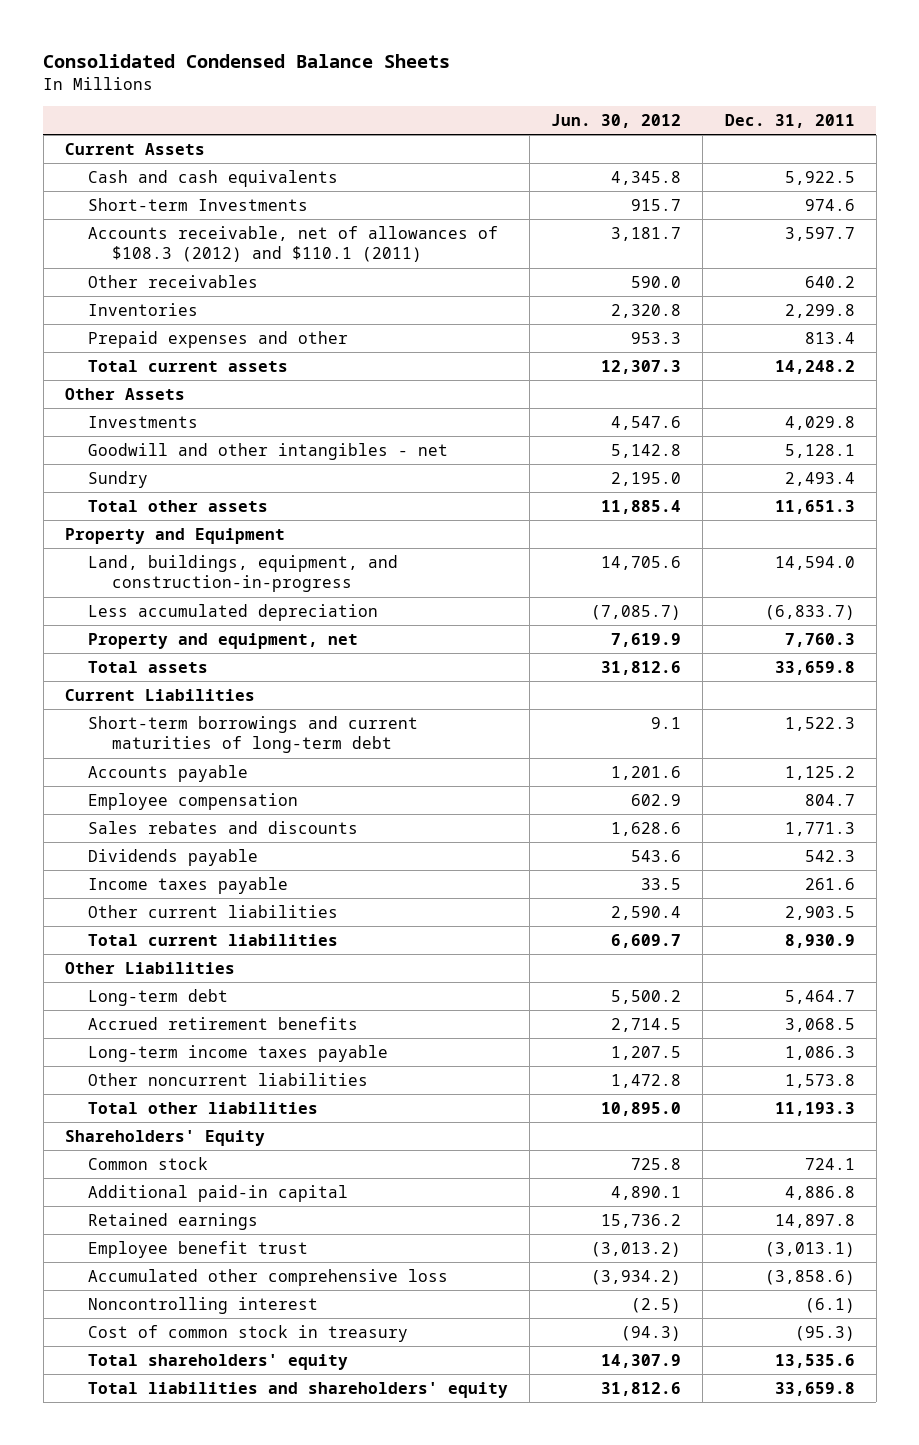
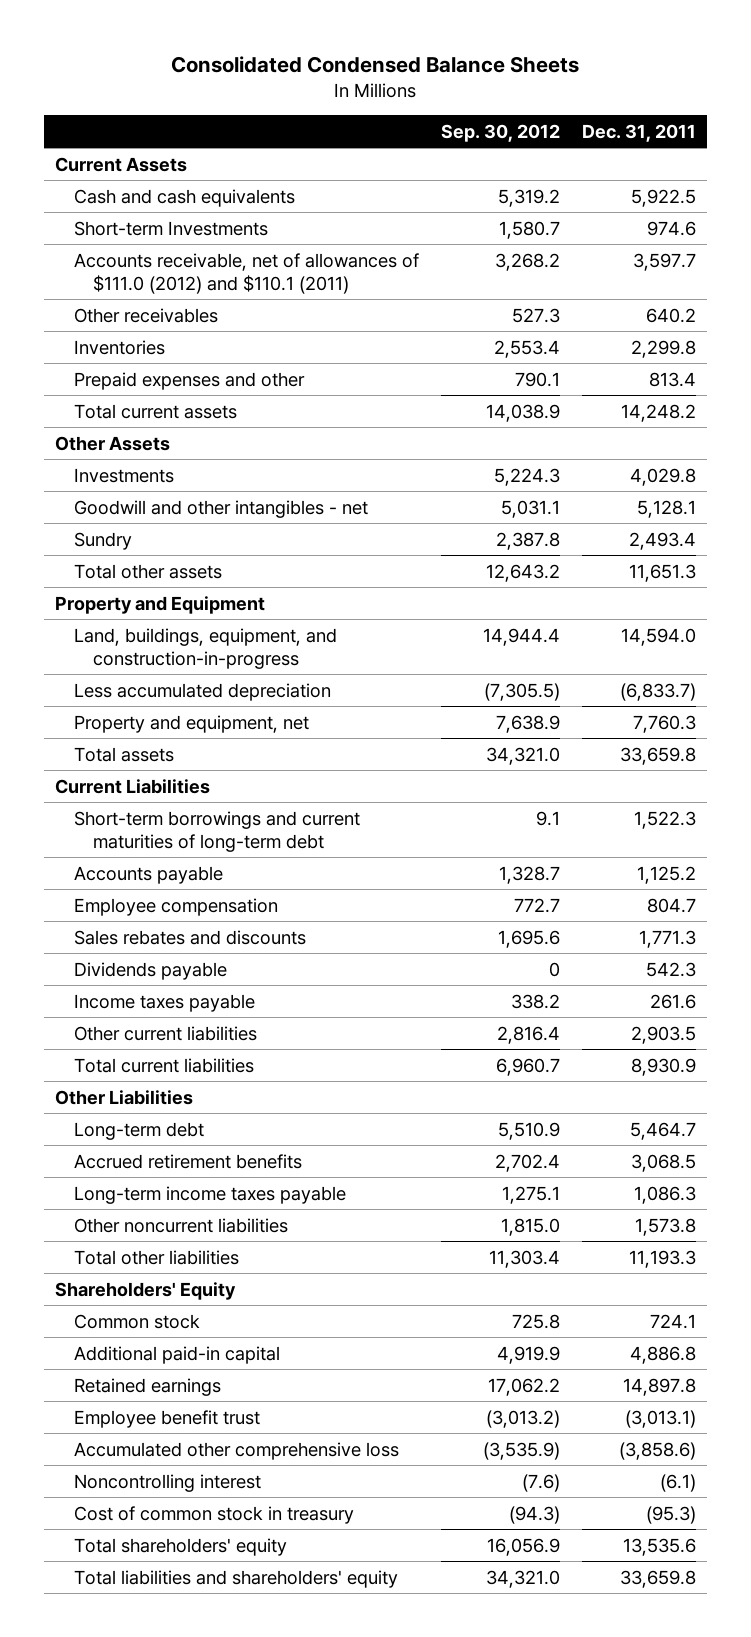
- | Jun. 30, 2012 | Dec. 31, 2011
+ | Sep. 30, 2012 | Dec. 31, 2011
- Accounts receivable, net of allowances of $108.3 (2012) and $110.1 (2011) | 3,181.7 | 3,597.7
+ Accounts receivable, net of allowances of $111.0 (2012) and $110.1 (2011) | 3,268.2 | 3,597.7

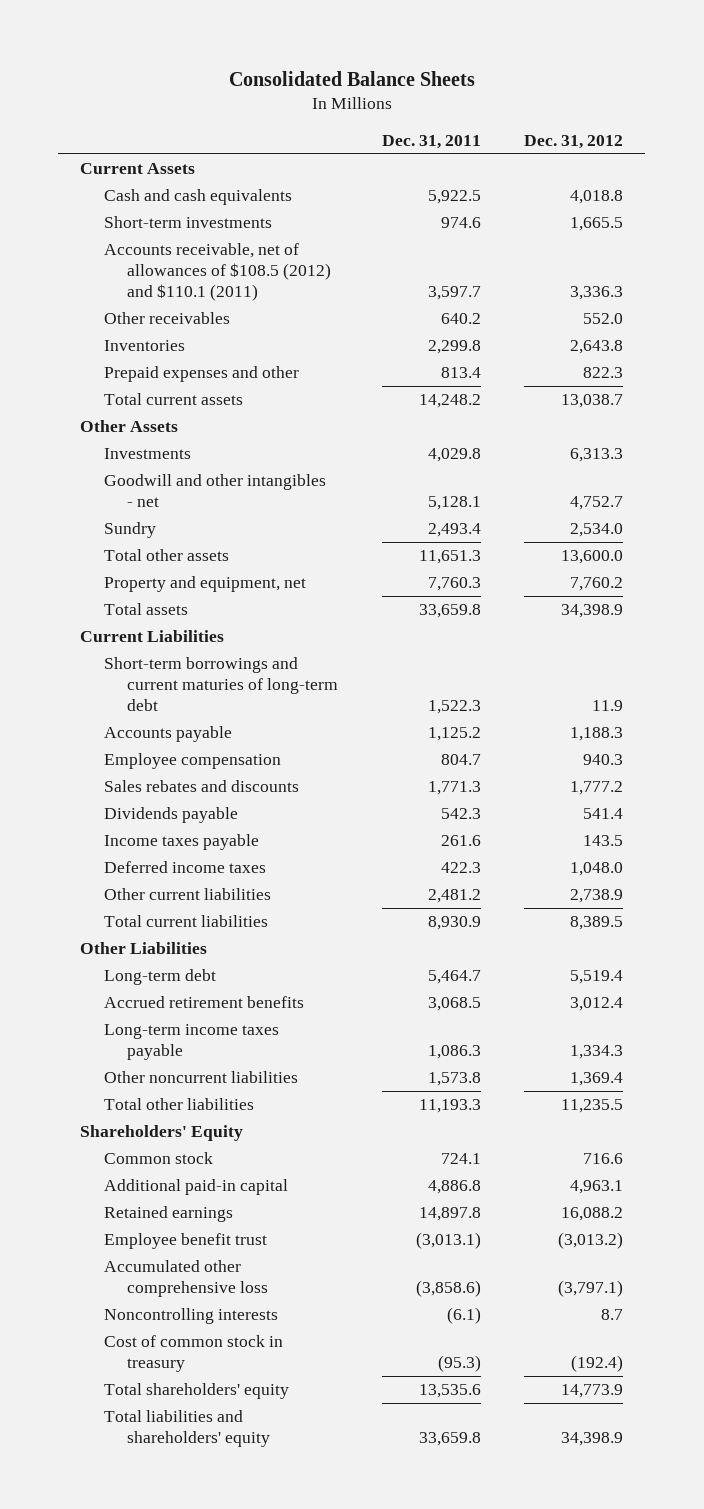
- Consolidated Condensed Balance Sheets
+ Consolidated Balance Sheets
- | Sep. 30, 2012 | Dec. 31, 2011
+ | Dec. 31, 2011 | Dec. 31, 2012
- Short-term Investments | 1,580.7 | 974.6
- Accounts receivable, net of allowances of $111.0 (2012) and $110.1 (2011) | 3,268.2 | 3,597.7
+ Short-term investments | 974.6 | 1,665.5
+ Accounts receivable, net of allowances of $108.5 (2012) and $110.1 (2011) | 3,597.7 | 3,336.3
- Property and Equipment
- Land, buildings, equipment, and construction-in-progress | 14,944.4 | 14,594.0
- Less accumulated depreciation | (7,305.5) | (6,833.7)
- Short-term borrowings and current maturities of long-term debt | 9.1 | 1,522.3
+ Short-term borrowings and current maturies of long-term debt | 1,522.3 | 11.9
- Other current liabilities | 2,816.4 | 2,903.5
+ Deferred income taxes | 422.3 | 1,048.0
+ Other current liabilities | 2,481.2 | 2,738.9
- Noncontrolling interest | (7.6) | (6.1)
+ Noncontrolling interests | (6.1) | 8.7

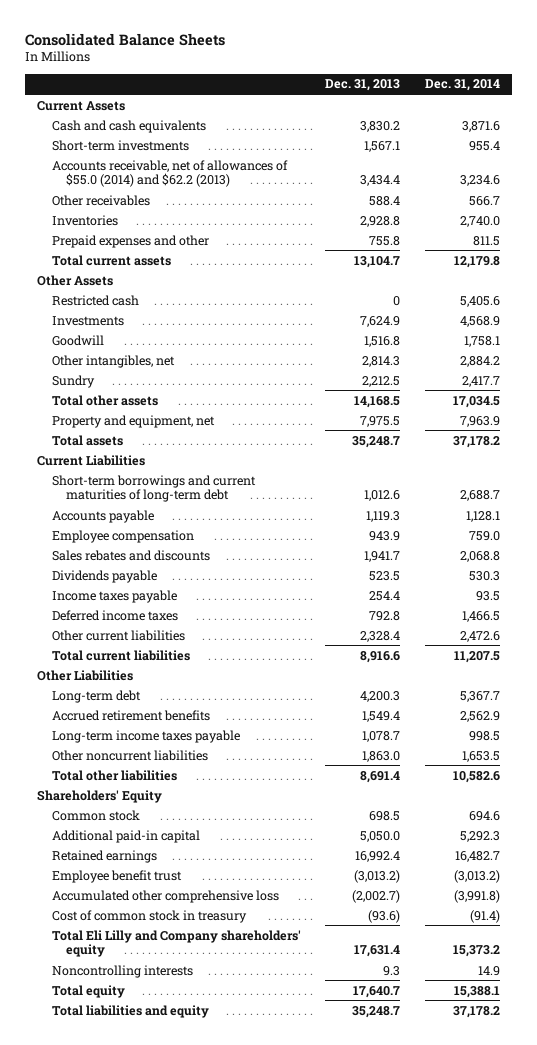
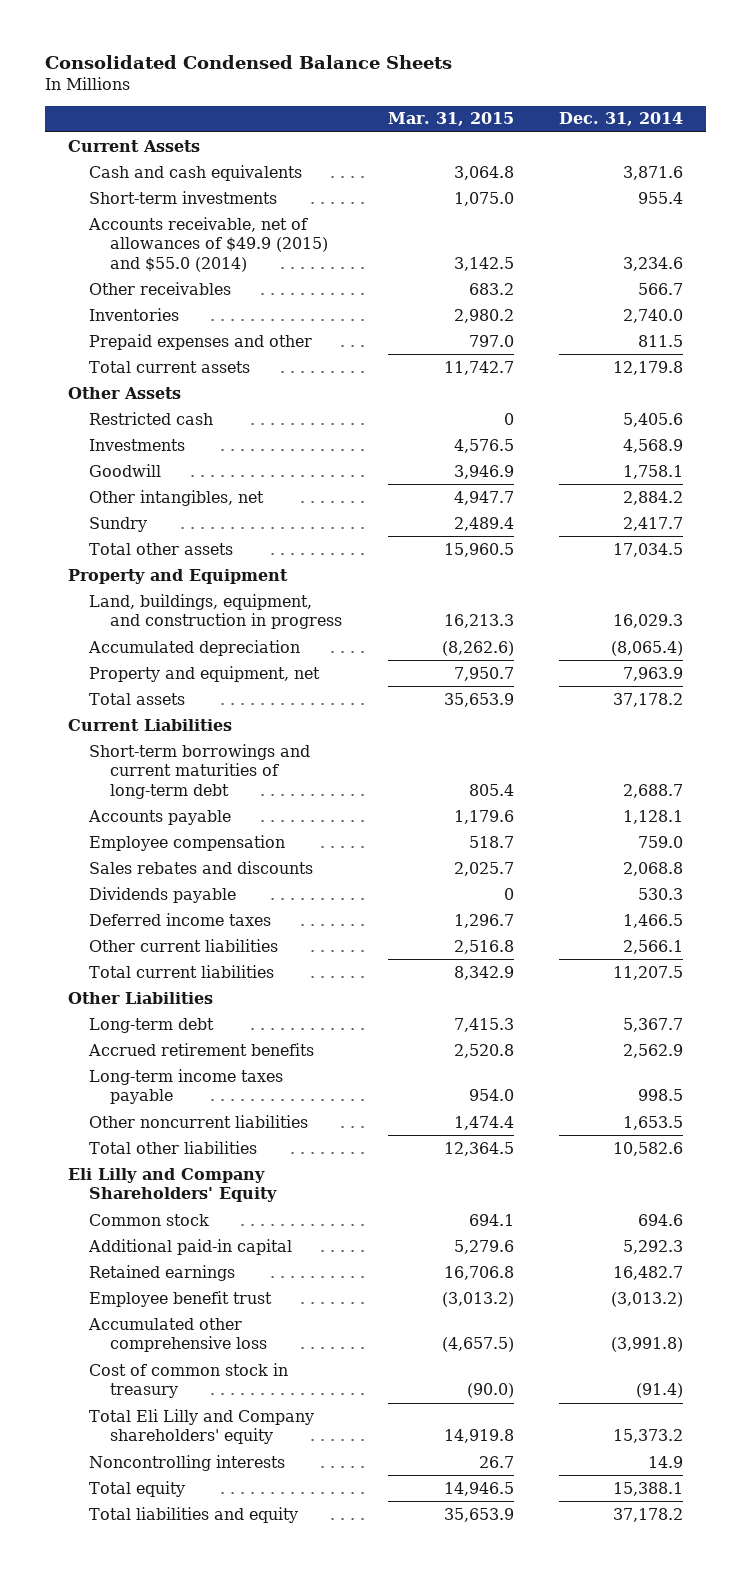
- Consolidated Balance Sheets
+ Consolidated Condensed Balance Sheets
- | Dec. 31, 2013 | Dec. 31, 2014
+ | Mar. 31, 2015 | Dec. 31, 2014
- Accounts receivable, net of allowances of $55.0 (2014) and $62.2 (2013) | 3,434.4 | 3,234.6
+ Accounts receivable, net of allowances of $49.9 (2015) and $55.0 (2014) | 3,142.5 | 3,234.6
+ Property and Equipment
+ Land, buildings, equipment, and construction in progress | 16,213.3 | 16,029.3
+ Accumulated depreciation | (8,262.6) | (8,065.4)
- Income taxes payable | 254.4 | 93.5
- Other current liabilities | 2,328.4 | 2,472.6
+ Other current liabilities | 2,516.8 | 2,566.1
- Shareholders' Equity
+ Eli Lilly and Company Shareholders' Equity

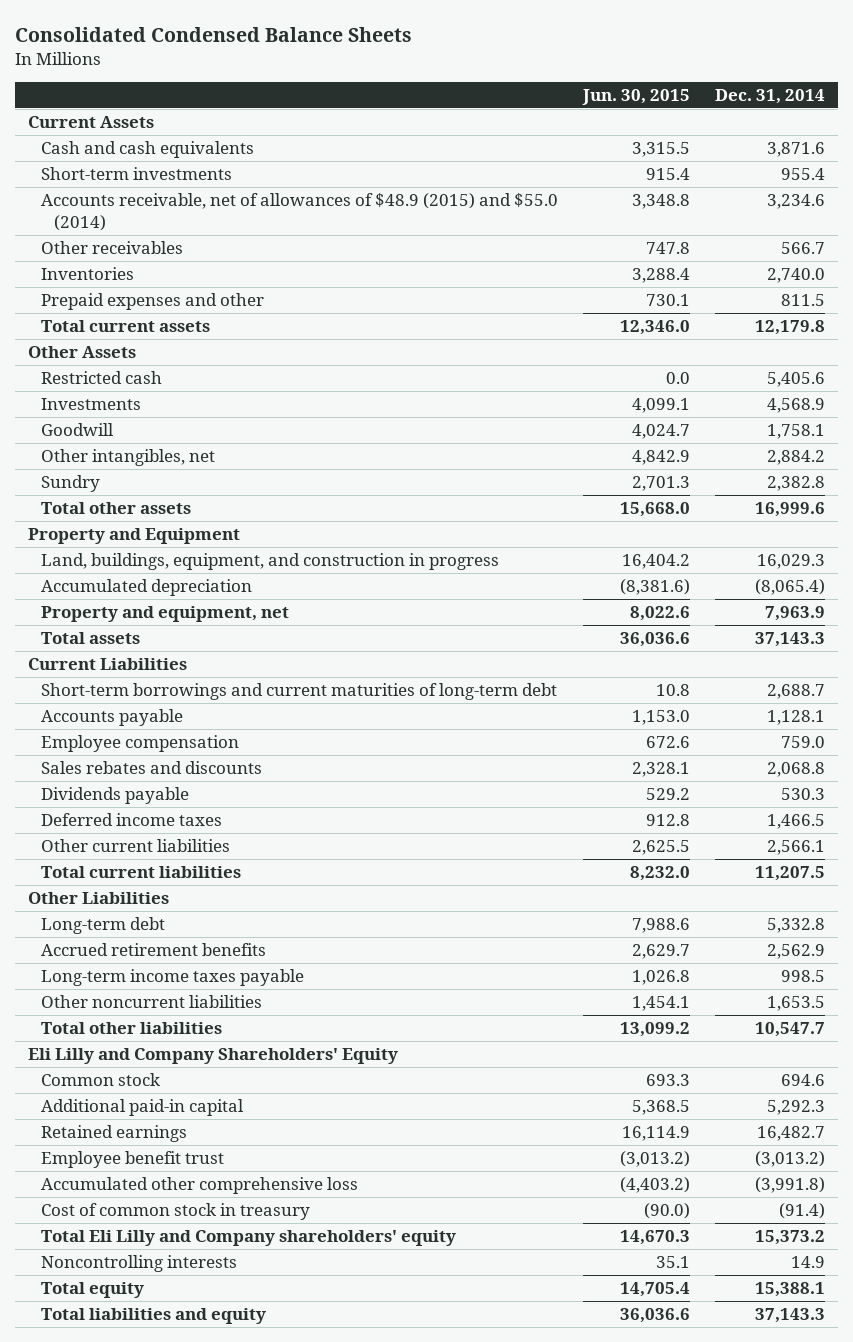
- | Mar. 31, 2015 | Dec. 31, 2014
+ | Jun. 30, 2015 | Dec. 31, 2014
- Accounts receivable, net of allowances of $49.9 (2015) and $55.0 (2014) | 3,142.5 | 3,234.6
+ Accounts receivable, net of allowances of $48.9 (2015) and $55.0 (2014) | 3,348.8 | 3,234.6
- Sundry | 2,489.4 | 2,417.7
- Total other assets | 15,960.5 | 17,034.5
+ Sundry | 2,701.3 | 2,382.8
+ Total other assets | 15,668.0 | 16,999.6
- Total assets | 35,653.9 | 37,178.2
+ Total assets | 36,036.6 | 37,143.3
- Long-term debt | 7,415.3 | 5,367.7
+ Long-term debt | 7,988.6 | 5,332.8
- Total other liabilities | 12,364.5 | 10,582.6
+ Total other liabilities | 13,099.2 | 10,547.7
- Total liabilities and equity | 35,653.9 | 37,178.2
+ Total liabilities and equity | 36,036.6 | 37,143.3

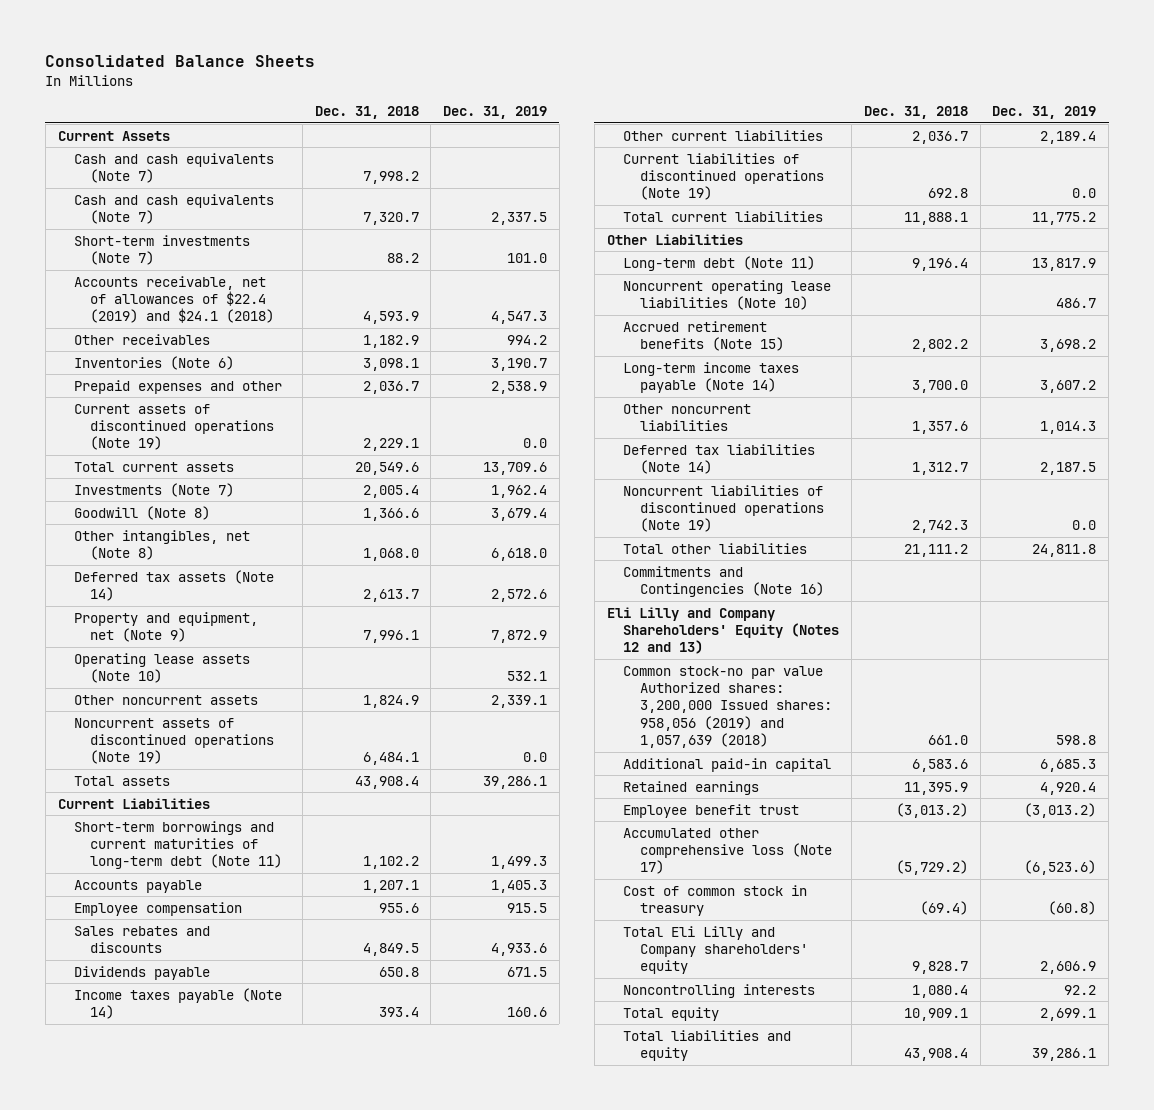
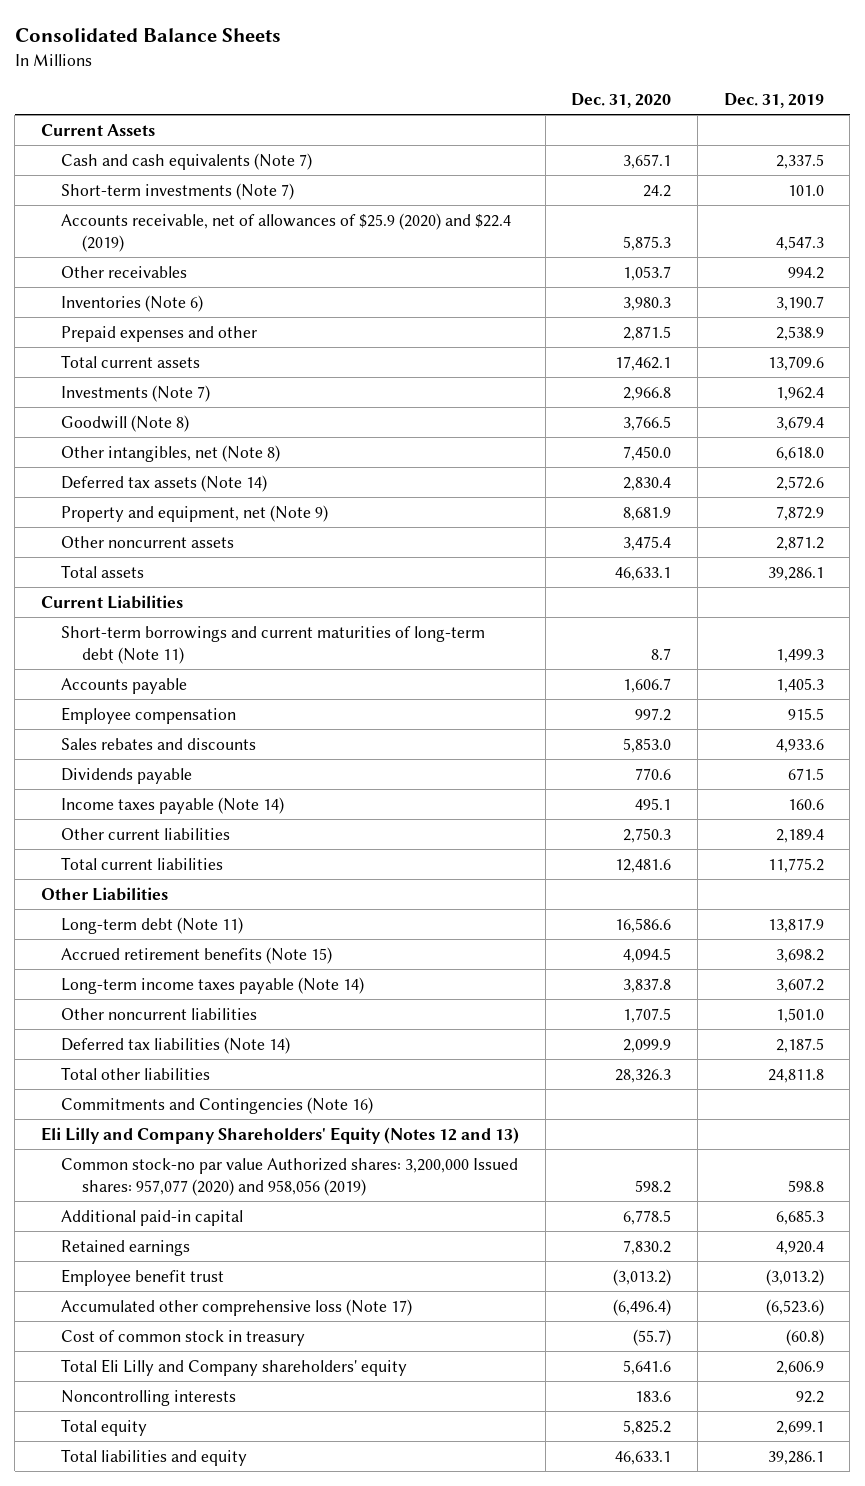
- | Dec. 31, 2018 | Dec. 31, 2019
+ | Dec. 31, 2020 | Dec. 31, 2019
- Cash and cash equivalents (Note 7) | 7,998.2 |
- Accounts receivable, net of allowances of $22.4 (2019) and $24.1 (2018) | 4,593.9 | 4,547.3
+ Accounts receivable, net of allowances of $25.9 (2020) and $22.4 (2019) | 5,875.3 | 4,547.3
- Current assets of discontinued operations (Note 19) | 2,229.1 | 0.0
- Operating lease assets (Note 10) | | 532.1
- Other noncurrent assets | 1,824.9 | 2,339.1
- Noncurrent assets of discontinued operations (Note 19) | 6,484.1 | 0.0
+ Other noncurrent assets | 3,475.4 | 2,871.2
- Current liabilities of discontinued operations (Note 19) | 692.8 | 0.0
- Noncurrent operating lease liabilities (Note 10) | | 486.7
- Other noncurrent liabilities | 1,357.6 | 1,014.3
+ Other noncurrent liabilities | 1,707.5 | 1,501.0
- Noncurrent liabilities of discontinued operations (Note 19) | 2,742.3 | 0.0
- Common stock-no par value Authorized shares: 3,200,000 Issued shares: 958,056 (2019) and 1,057,639 (2018) | 661.0 | 598.8
+ Common stock-no par value Authorized shares: 3,200,000 Issued shares: 957,077 (2020) and 958,056 (2019) | 598.2 | 598.8

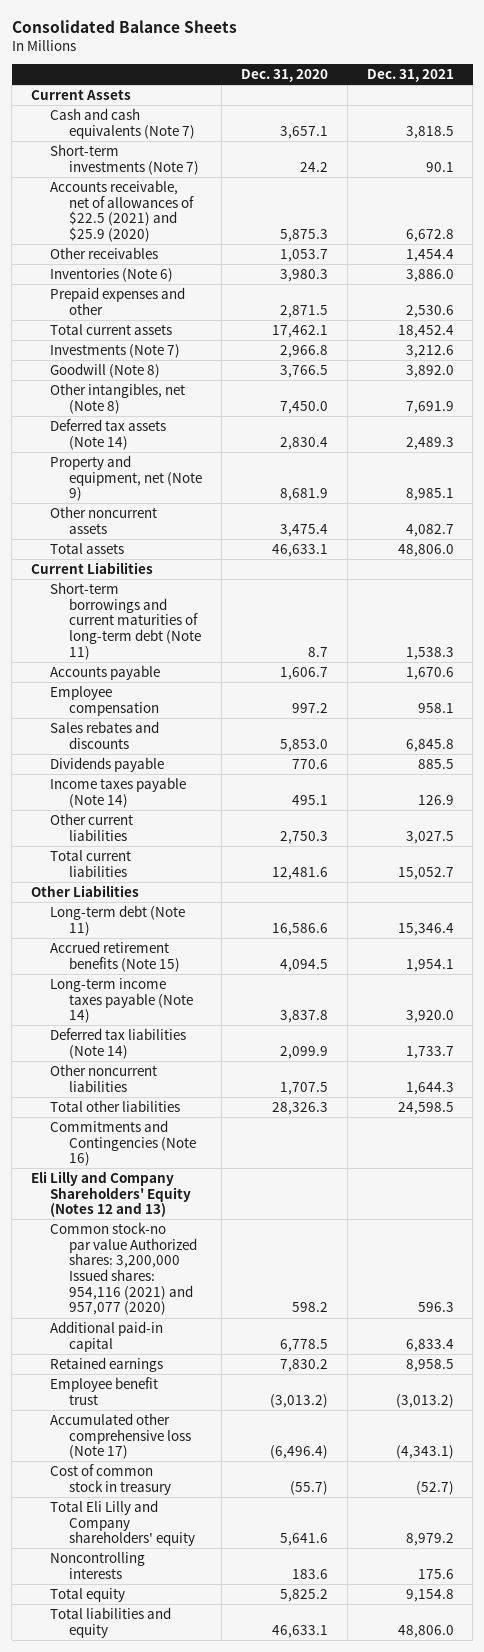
- | Dec. 31, 2020 | Dec. 31, 2019
+ | Dec. 31, 2020 | Dec. 31, 2021
- Accounts receivable, net of allowances of $25.9 (2020) and $22.4 (2019) | 5,875.3 | 4,547.3
+ Accounts receivable, net of allowances of $22.5 (2021) and $25.9 (2020) | 5,875.3 | 6,672.8
moved down: Other noncurrent liabilities | 1,707.5 | 1,644.3
- Common stock-no par value Authorized shares: 3,200,000 Issued shares: 957,077 (2020) and 958,056 (2019) | 598.2 | 598.8
+ Common stock-no par value Authorized shares: 3,200,000 Issued shares: 954,116 (2021) and 957,077 (2020) | 598.2 | 596.3

